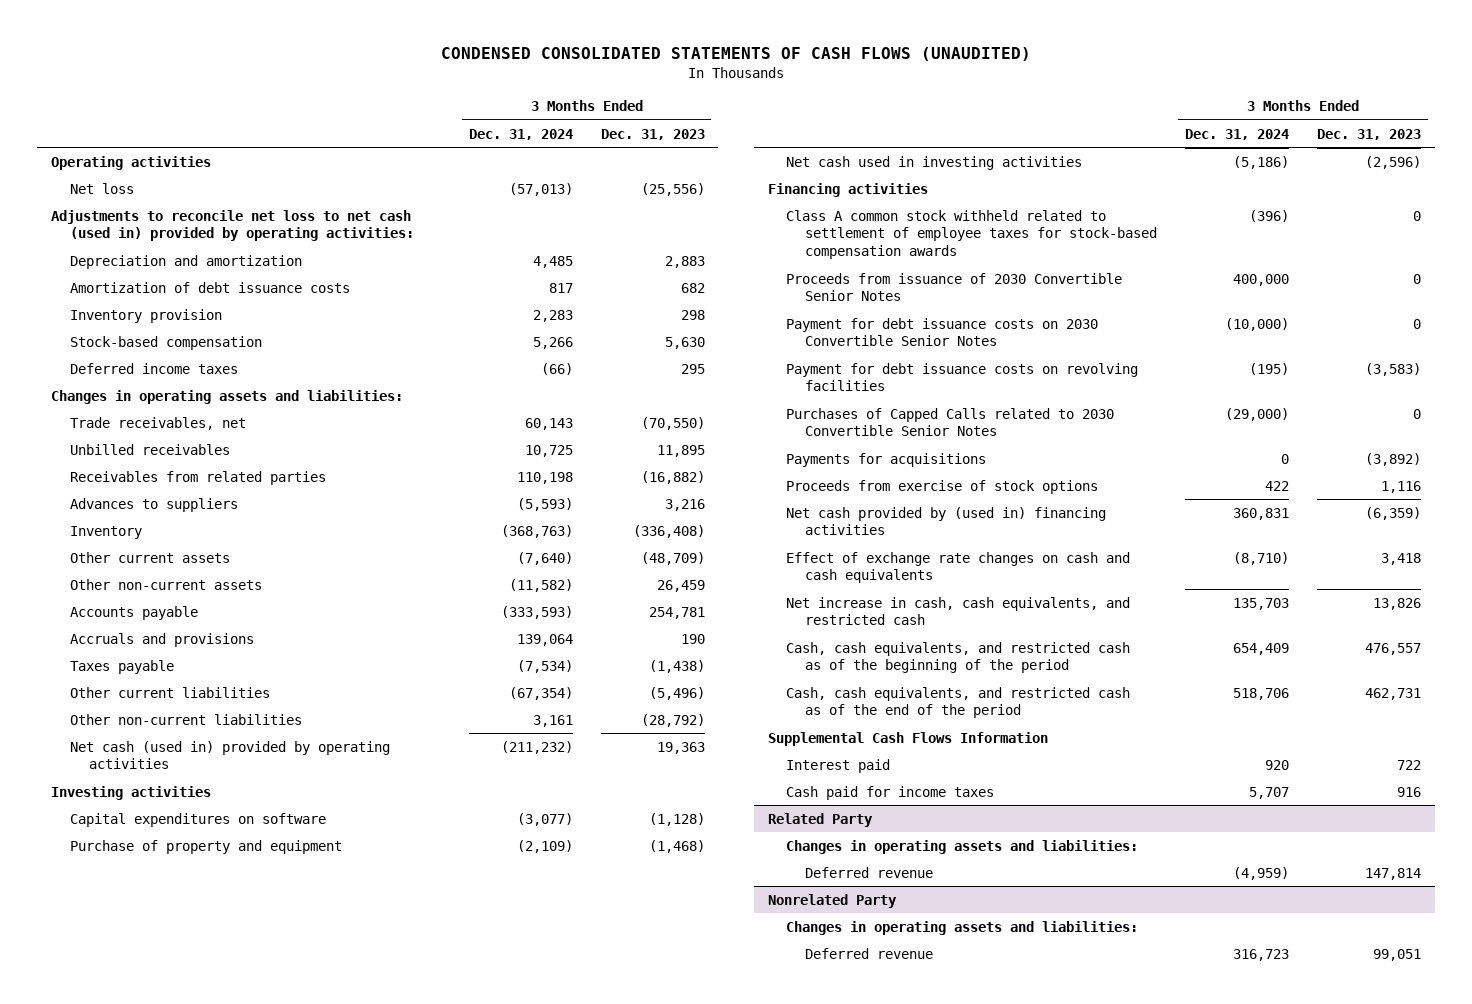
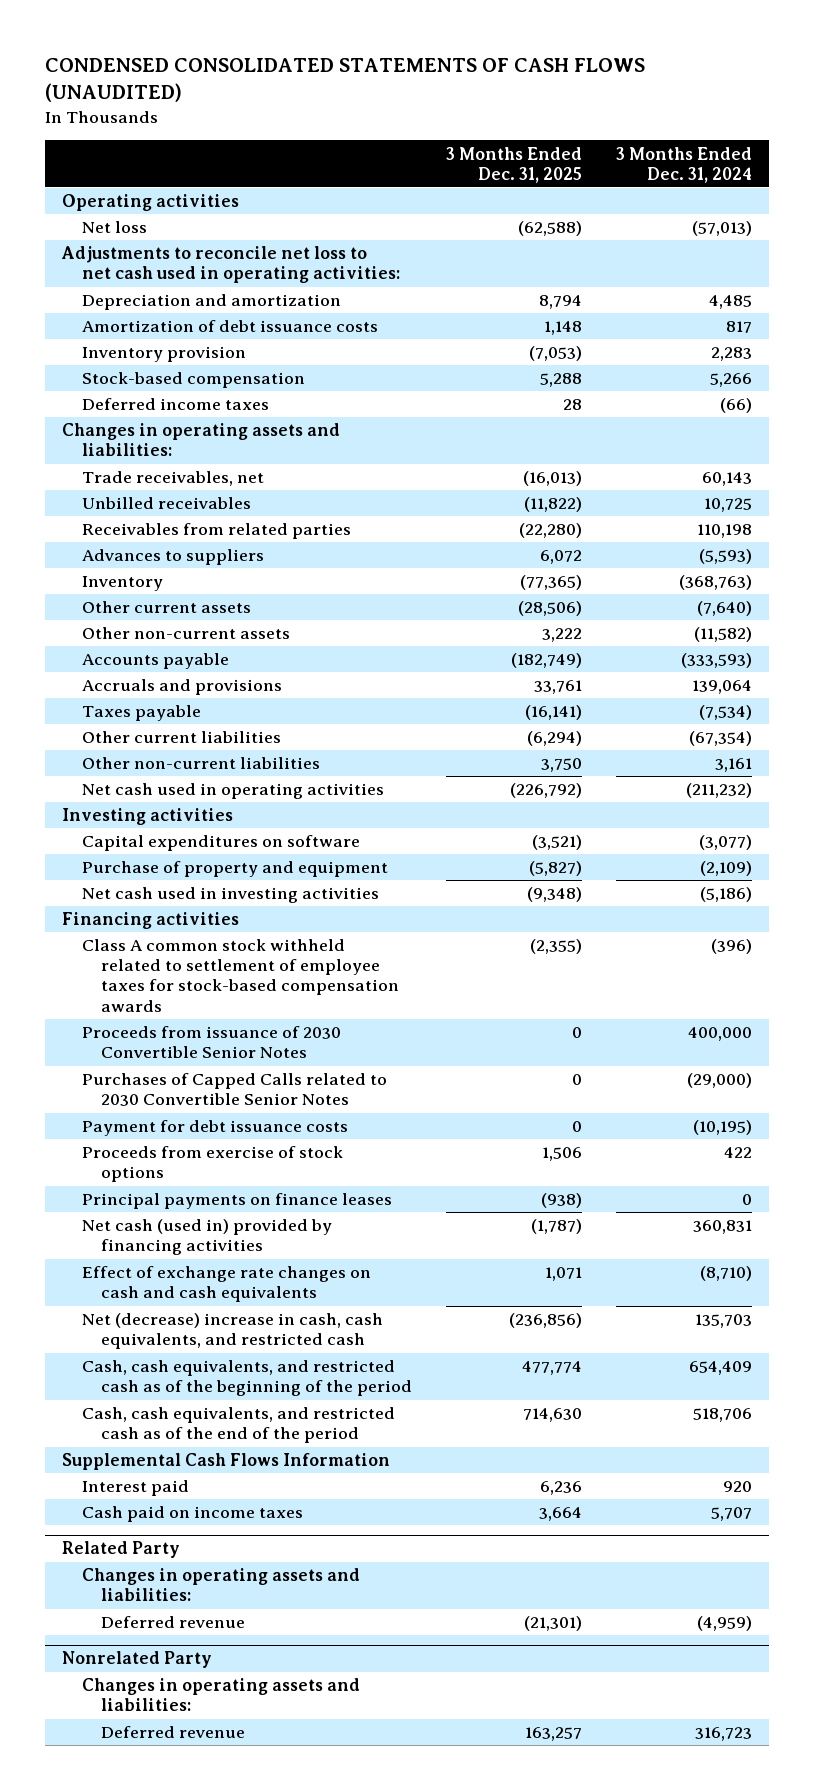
- | 3 Months Ended Dec. 31, 2024 | 3 Months Ended Dec. 31, 2023
+ | 3 Months Ended Dec. 31, 2025 | 3 Months Ended Dec. 31, 2024
- Adjustments to reconcile net loss to net cash (used in) provided by operating activities:
+ Adjustments to reconcile net loss to net cash used in operating activities:
- Net cash (used in) provided by operating activities | (211,232) | 19,363
+ Net cash used in operating activities | (226,792) | (211,232)
- Payment for debt issuance costs on 2030 Convertible Senior Notes | (10,000) | 0
- Payment for debt issuance costs on revolving facilities | (195) | (3,583)
- Payments for acquisitions | 0 | (3,892)
+ Payment for debt issuance costs | 0 | (10,195)
- Net cash provided by (used in) financing activities | 360,831 | (6,359)
+ Principal payments on finance leases | (938) | 0
+ Net cash (used in) provided by financing activities | (1,787) | 360,831
- Net increase in cash, cash equivalents, and restricted cash | 135,703 | 13,826
+ Net (decrease) increase in cash, cash equivalents, and restricted cash | (236,856) | 135,703
- Cash paid for income taxes | 5,707 | 916
+ Cash paid on income taxes | 3,664 | 5,707

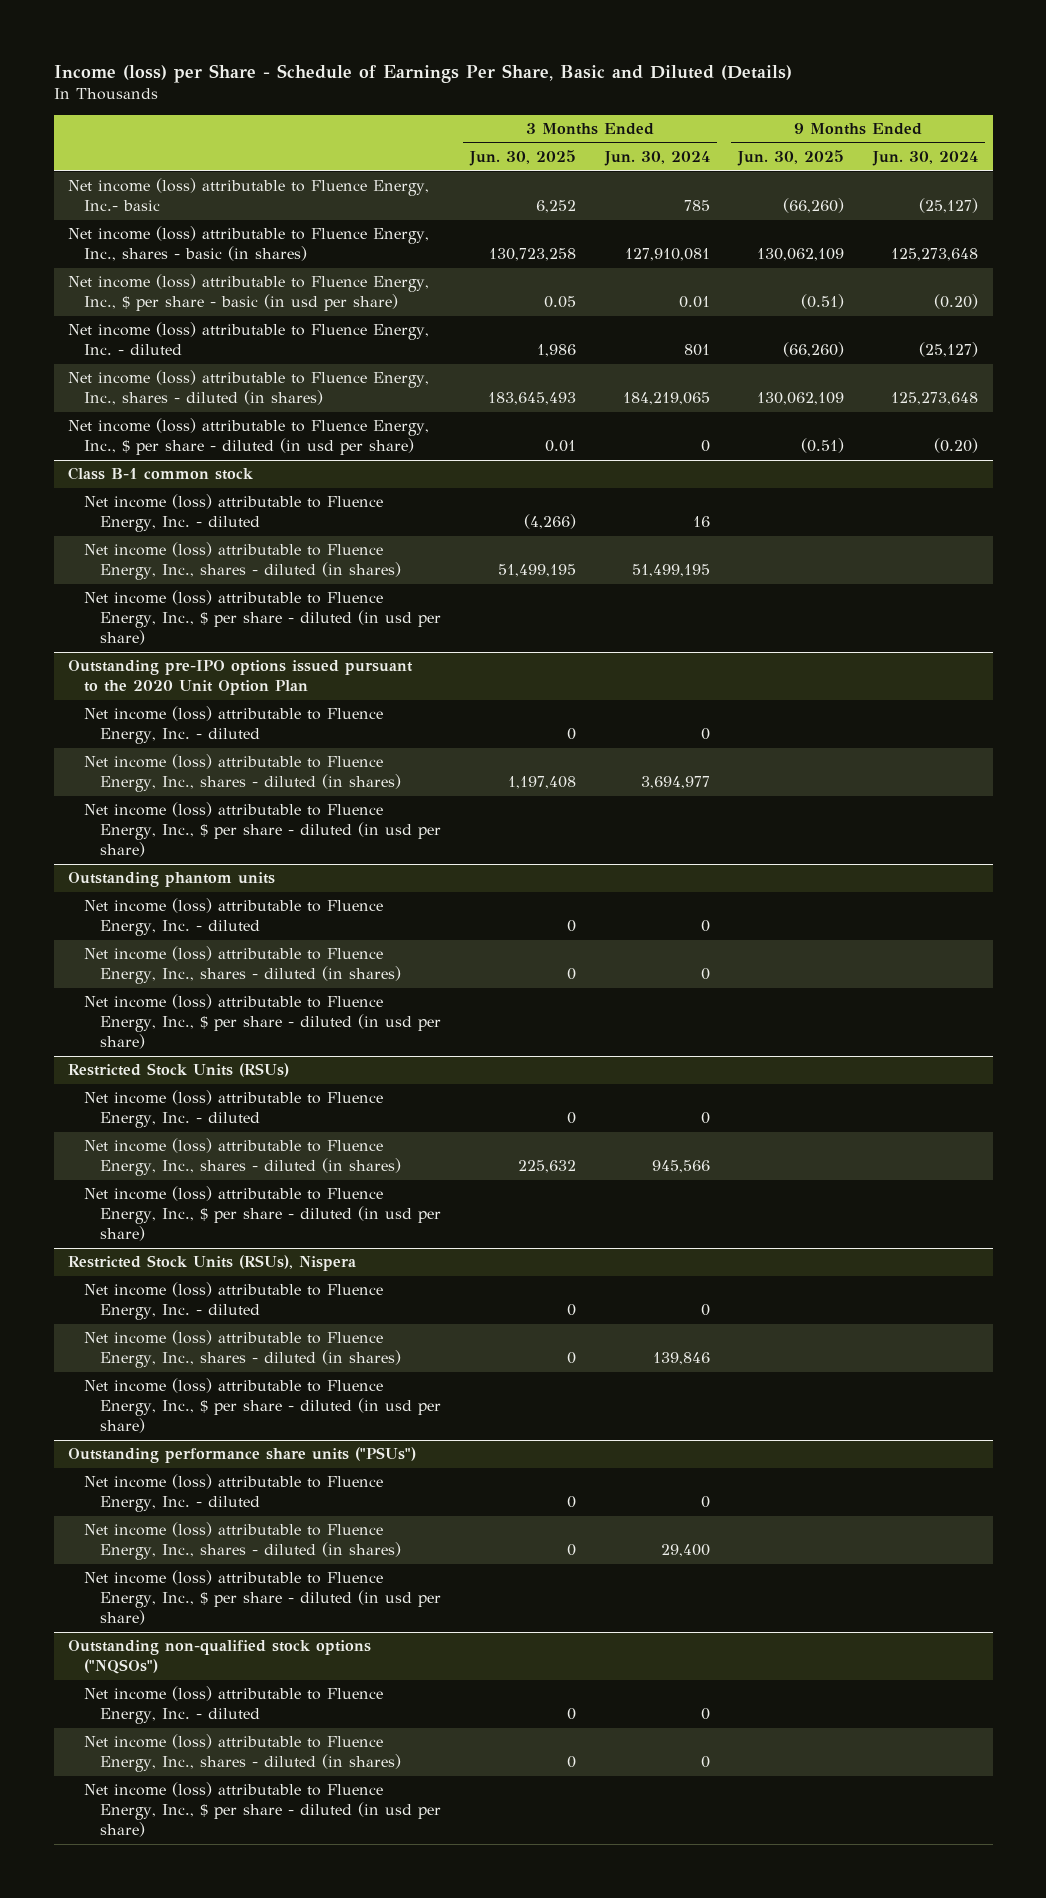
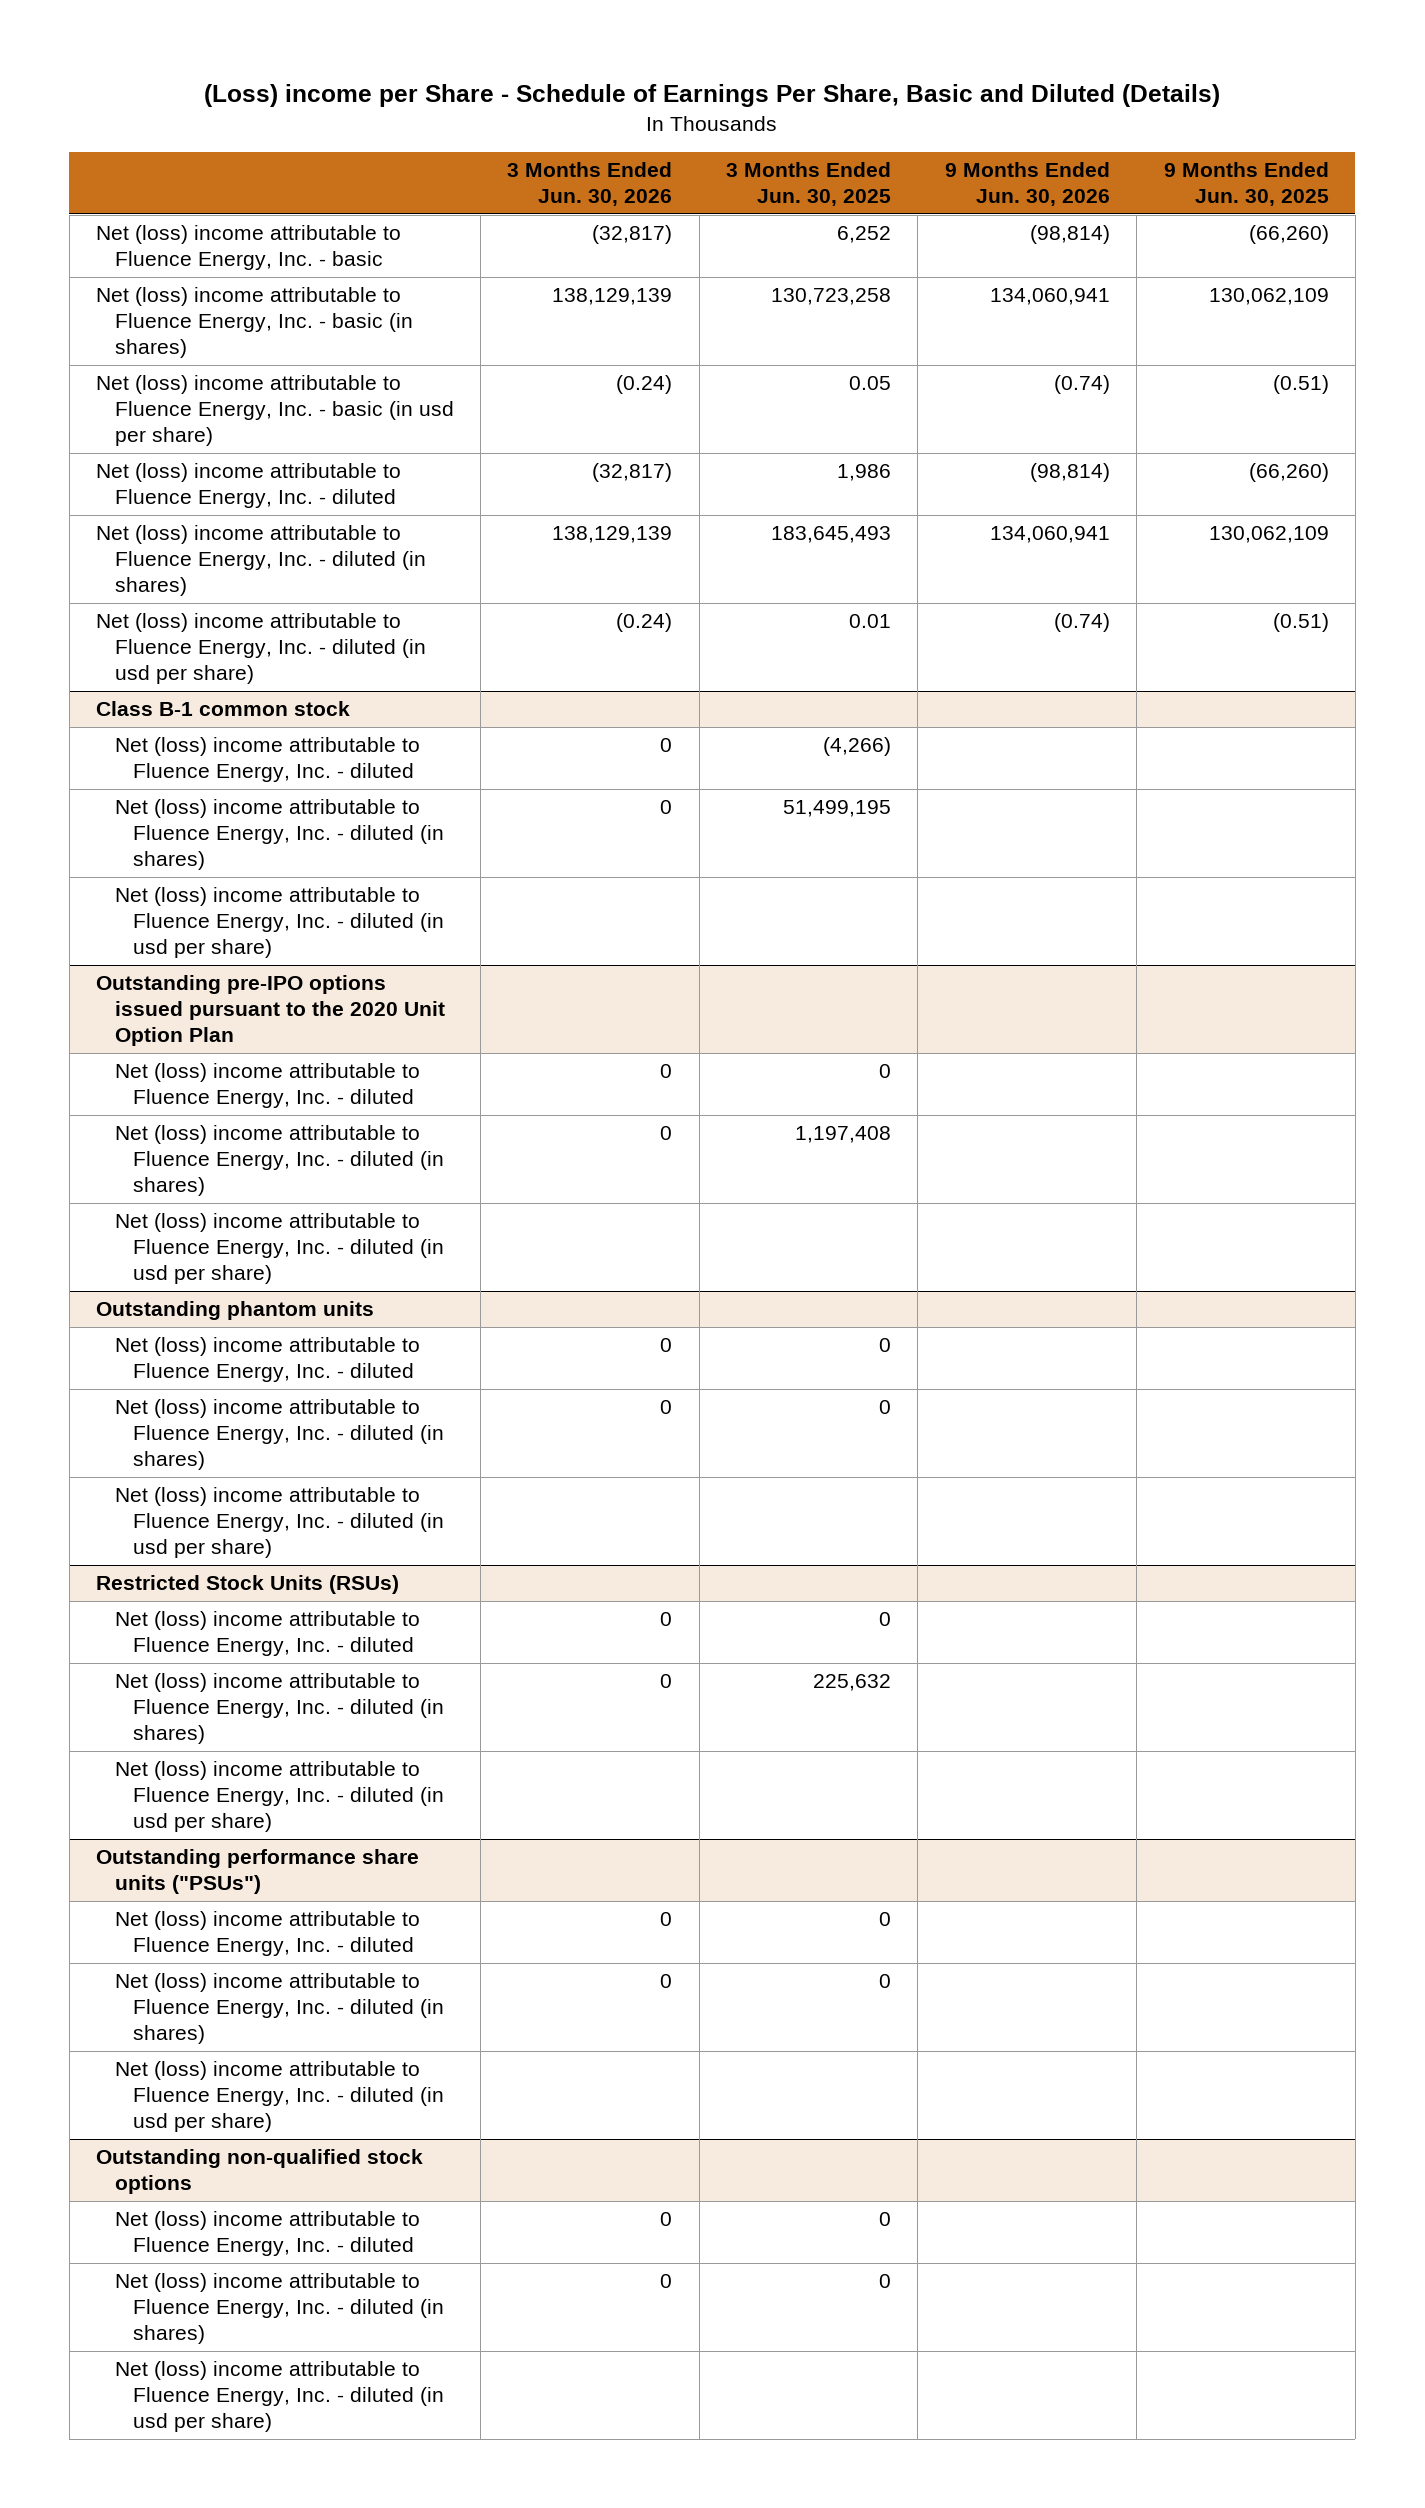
- Income (loss) per Share - Schedule of Earnings Per Share, Basic and Diluted (Details)
+ (Loss) income per Share - Schedule of Earnings Per Share, Basic and Diluted (Details)
- | 3 Months Ended Jun. 30, 2025 | 3 Months Ended Jun. 30, 2024 | 9 Months Ended Jun. 30, 2025 | 9 Months Ended Jun. 30, 2024
+ | 3 Months Ended Jun. 30, 2026 | 3 Months Ended Jun. 30, 2025 | 9 Months Ended Jun. 30, 2026 | 9 Months Ended Jun. 30, 2025
- Net income (loss) attributable to Fluence Energy, Inc.- basic | 6,252 | 785 | (66,260) | (25,127)
- Net income (loss) attributable to Fluence Energy, Inc., shares - basic (in shares) | 130,723,258 | 127,910,081 | 130,062,109 | 125,273,648
- Net income (loss) attributable to Fluence Energy, Inc., $ per share - basic (in usd per share) | 0.05 | 0.01 | (0.51) | (0.20)
- Net income (loss) attributable to Fluence Energy, Inc. - diluted | 1,986 | 801 | (66,260) | (25,127)
- Net income (loss) attributable to Fluence Energy, Inc., shares - diluted (in shares) | 183,645,493 | 184,219,065 | 130,062,109 | 125,273,648
- Net income (loss) attributable to Fluence Energy, Inc., $ per share - diluted (in usd per share) | 0.01 | 0 | (0.51) | (0.20)
+ Net (loss) income attributable to Fluence Energy, Inc. - basic | (32,817) | 6,252 | (98,814) | (66,260)
+ Net (loss) income attributable to Fluence Energy, Inc. - basic (in shares) | 138,129,139 | 130,723,258 | 134,060,941 | 130,062,109
+ Net (loss) income attributable to Fluence Energy, Inc. - basic (in usd per share) | (0.24) | 0.05 | (0.74) | (0.51)
+ Net (loss) income attributable to Fluence Energy, Inc. - diluted | (32,817) | 1,986 | (98,814) | (66,260)
+ Net (loss) income attributable to Fluence Energy, Inc. - diluted (in shares) | 138,129,139 | 183,645,493 | 134,060,941 | 130,062,109
+ Net (loss) income attributable to Fluence Energy, Inc. - diluted (in usd per share) | (0.24) | 0.01 | (0.74) | (0.51)
@ Class B-1 common stock
- Net income (loss) attributable to Fluence Energy, Inc. - diluted | (4,266) | 16 | |
- Net income (loss) attributable to Fluence Energy, Inc., shares - diluted (in shares) | 51,499,195 | 51,499,195 | |
- Net income (loss) attributable to Fluence Energy, Inc., $ per share - diluted (in usd per share)
+ Net (loss) income attributable to Fluence Energy, Inc. - diluted | 0 | (4,266) | |
+ Net (loss) income attributable to Fluence Energy, Inc. - diluted (in shares) | 0 | 51,499,195 | |
+ Net (loss) income attributable to Fluence Energy, Inc. - diluted (in usd per share)
@ Outstanding pre-IPO options issued pursuant to the 2020 Unit Option Plan
- Net income (loss) attributable to Fluence Energy, Inc. - diluted | 0 | 0 | |
- Net income (loss) attributable to Fluence Energy, Inc., shares - diluted (in shares) | 1,197,408 | 3,694,977 | |
- Net income (loss) attributable to Fluence Energy, Inc., $ per share - diluted (in usd per share)
+ Net (loss) income attributable to Fluence Energy, Inc. - diluted | 0 | 0 | |
+ Net (loss) income attributable to Fluence Energy, Inc. - diluted (in shares) | 0 | 1,197,408 | |
+ Net (loss) income attributable to Fluence Energy, Inc. - diluted (in usd per share)
@ Outstanding phantom units
- Net income (loss) attributable to Fluence Energy, Inc. - diluted | 0 | 0 | |
- Net income (loss) attributable to Fluence Energy, Inc., shares - diluted (in shares) | 0 | 0 | |
- Net income (loss) attributable to Fluence Energy, Inc., $ per share - diluted (in usd per share)
+ Net (loss) income attributable to Fluence Energy, Inc. - diluted | 0 | 0 | |
+ Net (loss) income attributable to Fluence Energy, Inc. - diluted (in shares) | 0 | 0 | |
+ Net (loss) income attributable to Fluence Energy, Inc. - diluted (in usd per share)
@ Restricted Stock Units (RSUs)
- Net income (loss) attributable to Fluence Energy, Inc. - diluted | 0 | 0 | |
- Net income (loss) attributable to Fluence Energy, Inc., shares - diluted (in shares) | 225,632 | 945,566 | |
- Net income (loss) attributable to Fluence Energy, Inc., $ per share - diluted (in usd per share)
- Restricted Stock Units (RSUs), Nispera
- Net income (loss) attributable to Fluence Energy, Inc. - diluted | 0 | 0 | |
- Net income (loss) attributable to Fluence Energy, Inc., shares - diluted (in shares) | 0 | 139,846 | |
- Net income (loss) attributable to Fluence Energy, Inc., $ per share - diluted (in usd per share)
@ Restricted Stock Units (RSUs)
+ Net (loss) income attributable to Fluence Energy, Inc. - diluted | 0 | 0 | |
+ Net (loss) income attributable to Fluence Energy, Inc. - diluted (in shares) | 0 | 225,632 | |
+ Net (loss) income attributable to Fluence Energy, Inc. - diluted (in usd per share)
@ Outstanding performance share units ("PSUs")
- Net income (loss) attributable to Fluence Energy, Inc. - diluted | 0 | 0 | |
- Net income (loss) attributable to Fluence Energy, Inc., shares - diluted (in shares) | 0 | 29,400 | |
- Net income (loss) attributable to Fluence Energy, Inc., $ per share - diluted (in usd per share)
- Outstanding non-qualified stock options ("NQSOs")
- Net income (loss) attributable to Fluence Energy, Inc. - diluted | 0 | 0 | |
- Net income (loss) attributable to Fluence Energy, Inc., shares - diluted (in shares) | 0 | 0 | |
- Net income (loss) attributable to Fluence Energy, Inc., $ per share - diluted (in usd per share)
@ Outstanding performance share units ("PSUs")
+ Net (loss) income attributable to Fluence Energy, Inc. - diluted | 0 | 0 | |
+ Net (loss) income attributable to Fluence Energy, Inc. - diluted (in shares) | 0 | 0 | |
+ Net (loss) income attributable to Fluence Energy, Inc. - diluted (in usd per share)
+ Outstanding non-qualified stock options
+ Net (loss) income attributable to Fluence Energy, Inc. - diluted | 0 | 0 | |
+ Net (loss) income attributable to Fluence Energy, Inc. - diluted (in shares) | 0 | 0 | |
+ Net (loss) income attributable to Fluence Energy, Inc. - diluted (in usd per share)

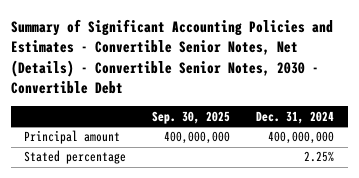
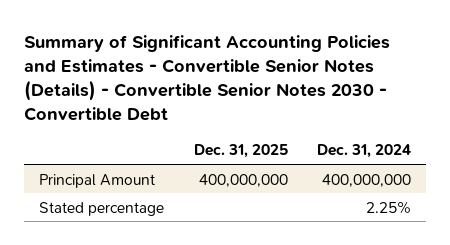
- Summary of Significant Accounting Policies and Estimates - Convertible Senior Notes, Net (Details) - Convertible Senior Notes, 2030 - Convertible Debt
+ Summary of Significant Accounting Policies and Estimates - Convertible Senior Notes (Details) - Convertible Senior Notes 2030 - Convertible Debt
- | Sep. 30, 2025 | Dec. 31, 2024
+ | Dec. 31, 2025 | Dec. 31, 2024
- Principal amount | 400,000,000 | 400,000,000
+ Principal Amount | 400,000,000 | 400,000,000

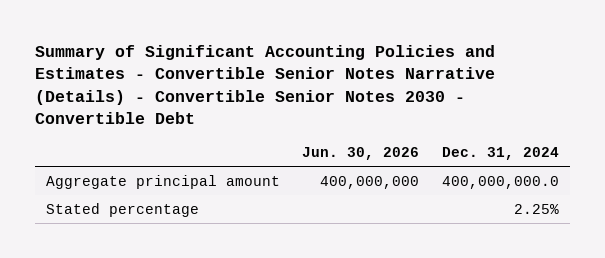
- Summary of Significant Accounting Policies and Estimates - Convertible Senior Notes (Details) - Convertible Senior Notes 2030 - Convertible Debt
+ Summary of Significant Accounting Policies and Estimates - Convertible Senior Notes Narrative (Details) - Convertible Senior Notes 2030 - Convertible Debt
- | Dec. 31, 2025 | Dec. 31, 2024
+ | Jun. 30, 2026 | Dec. 31, 2024
- Principal Amount | 400,000,000 | 400,000,000
+ Aggregate principal amount | 400,000,000 | 400,000,000.0

